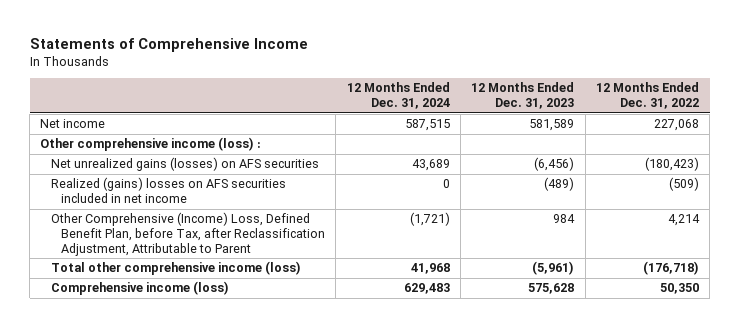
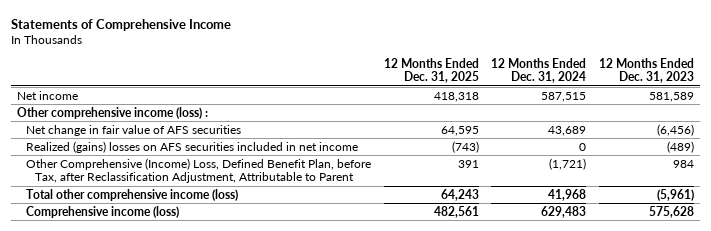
- | 12 Months Ended Dec. 31, 2024 | 12 Months Ended Dec. 31, 2023 | 12 Months Ended Dec. 31, 2022
+ | 12 Months Ended Dec. 31, 2025 | 12 Months Ended Dec. 31, 2024 | 12 Months Ended Dec. 31, 2023
- Net unrealized gains (losses) on AFS securities | 43,689 | (6,456) | (180,423)
+ Net change in fair value of AFS securities | 64,595 | 43,689 | (6,456)

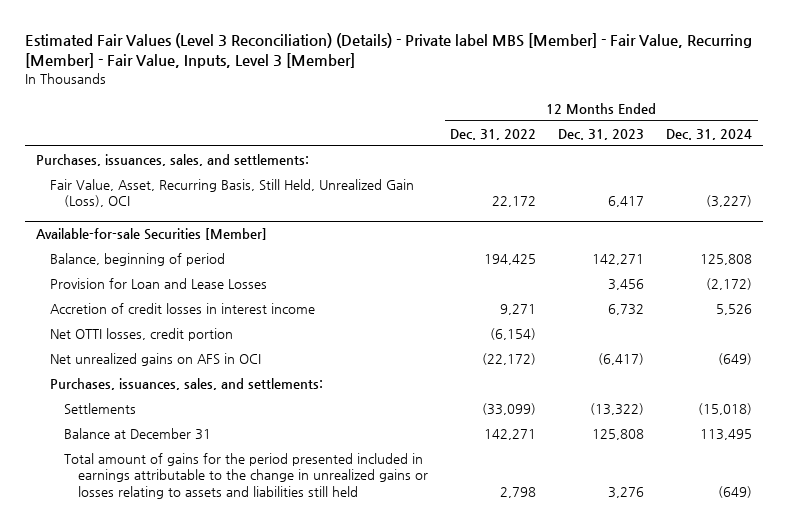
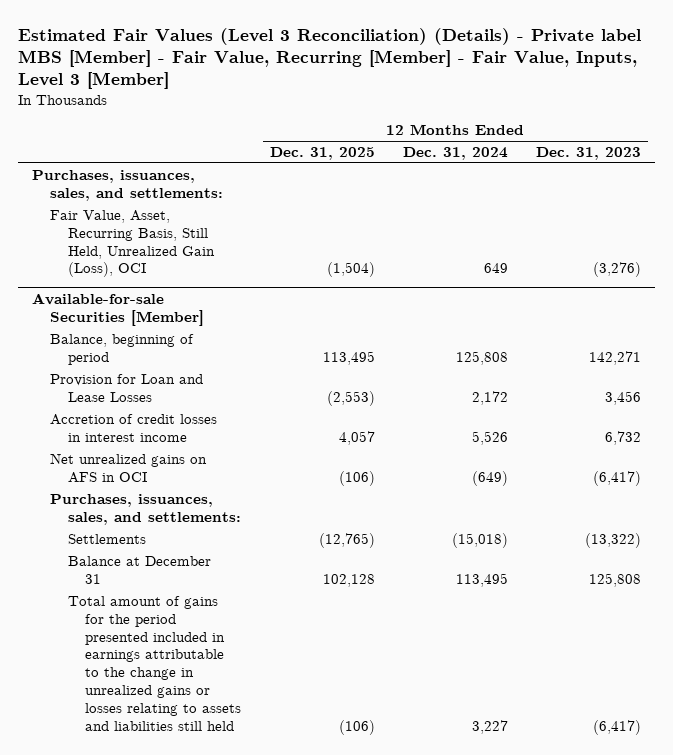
- | 12 Months Ended Dec. 31, 2022 | 12 Months Ended Dec. 31, 2023 | 12 Months Ended Dec. 31, 2024
+ | 12 Months Ended Dec. 31, 2025 | 12 Months Ended Dec. 31, 2024 | 12 Months Ended Dec. 31, 2023
- Fair Value, Asset, Recurring Basis, Still Held, Unrealized Gain (Loss), OCI | 22,172 | 6,417 | (3,227)
+ Fair Value, Asset, Recurring Basis, Still Held, Unrealized Gain (Loss), OCI | (1,504) | 649 | (3,276)
@ Available-for-sale Securities [Member]
- Provision for Loan and Lease Losses | | 3,456 | (2,172)
+ Provision for Loan and Lease Losses | (2,553) | 2,172 | 3,456
- Net OTTI losses, credit portion | (6,154) | |
- Total amount of gains for the period presented included in earnings attributable to the change in unrealized gains or losses relating to assets and liabilities still held | 2,798 | 3,276 | (649)
+ Total amount of gains for the period presented included in earnings attributable to the change in unrealized gains or losses relating to assets and liabilities still held | (106) | 3,227 | (6,417)

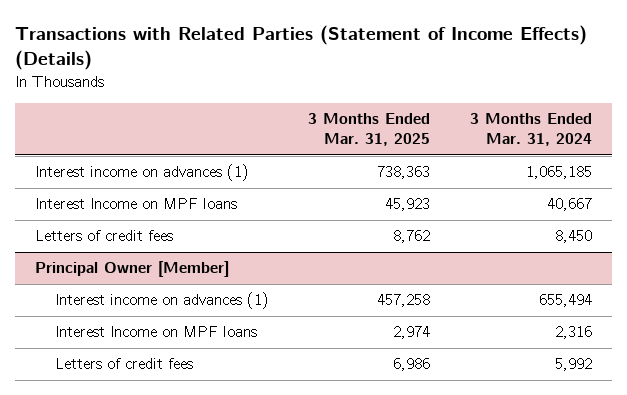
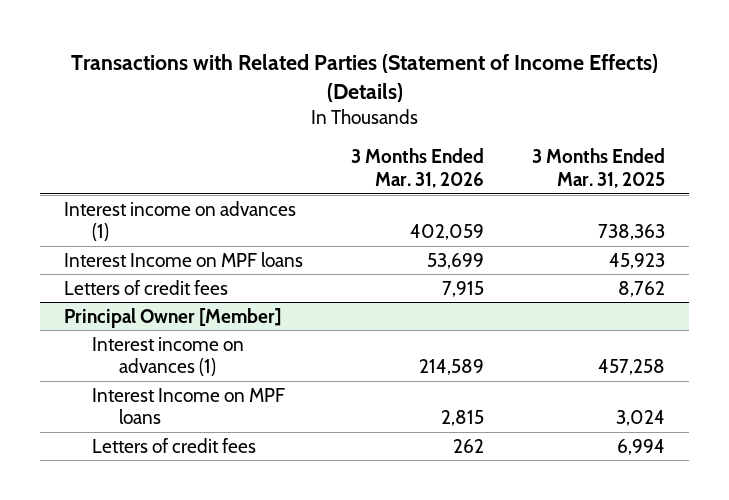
- | 3 Months Ended Mar. 31, 2025 | 3 Months Ended Mar. 31, 2024
+ | 3 Months Ended Mar. 31, 2026 | 3 Months Ended Mar. 31, 2025
@ Principal Owner [Member]
- Interest Income on MPF loans | 2,974 | 2,316
- Letters of credit fees | 6,986 | 5,992
+ Interest Income on MPF loans | 2,815 | 3,024
+ Letters of credit fees | 262 | 6,994

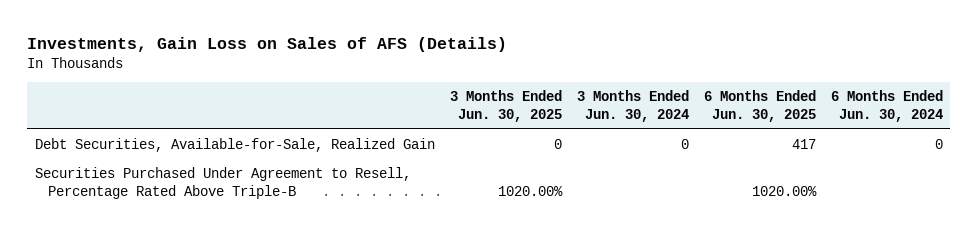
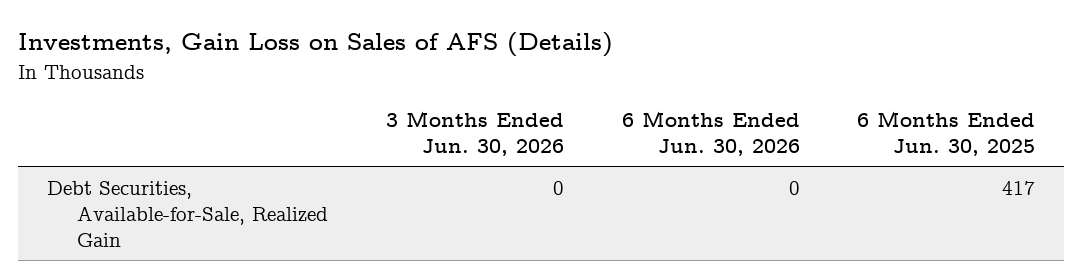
- | 3 Months Ended Jun. 30, 2025 | 3 Months Ended Jun. 30, 2024 | 6 Months Ended Jun. 30, 2025 | 6 Months Ended Jun. 30, 2024
+ | 3 Months Ended Jun. 30, 2026 | 6 Months Ended Jun. 30, 2026 | 6 Months Ended Jun. 30, 2025
- Securities Purchased Under Agreement to Resell, Percentage Rated Above Triple-B | 1020.00% | | 1020.00% |

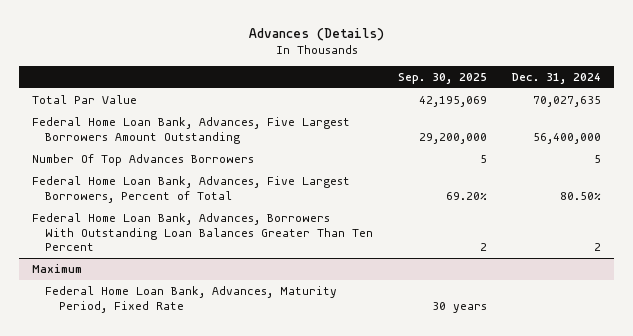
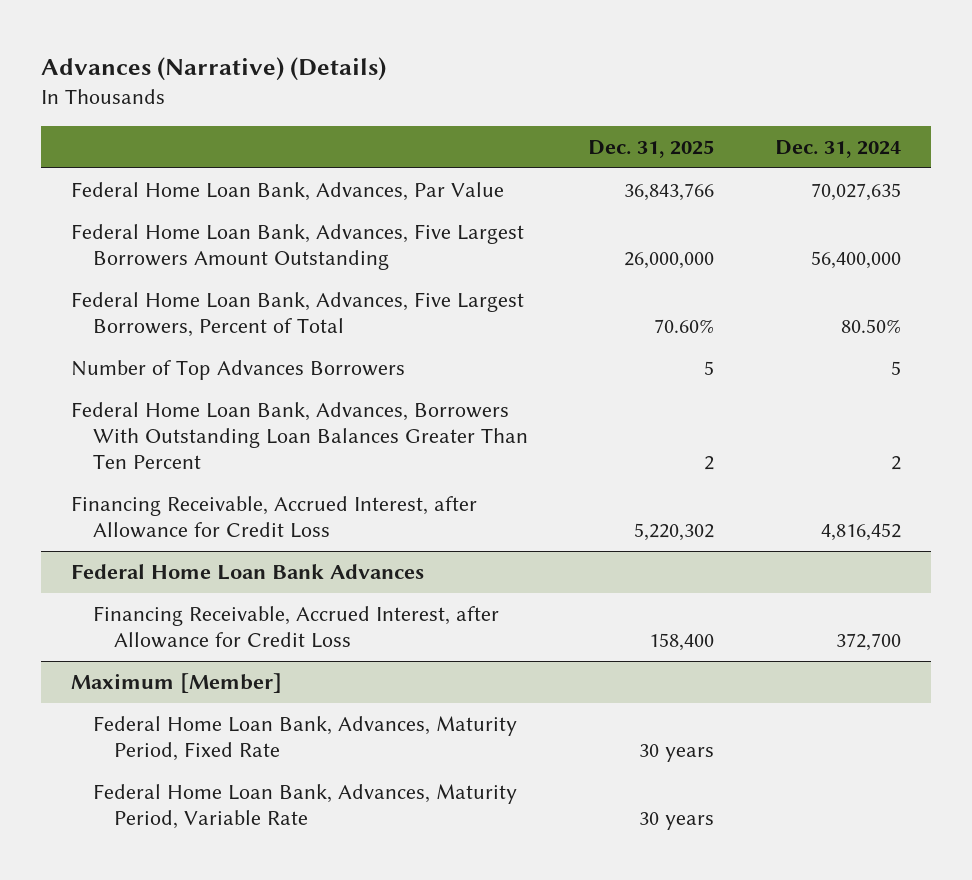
- Advances (Details)
+ Advances (Narrative) (Details)
- | Sep. 30, 2025 | Dec. 31, 2024
+ | Dec. 31, 2025 | Dec. 31, 2024
- Total Par Value | 42,195,069 | 70,027,635
+ Federal Home Loan Bank, Advances, Par Value | 36,843,766 | 70,027,635
- Number Of Top Advances Borrowers | 5 | 5
+ Number of Top Advances Borrowers | 5 | 5
- Maximum
+ Financing Receivable, Accrued Interest, after Allowance for Credit Loss | 5,220,302 | 4,816,452
+ Federal Home Loan Bank Advances
+ Financing Receivable, Accrued Interest, after Allowance for Credit Loss | 158,400 | 372,700
+ Maximum [Member]
+ Federal Home Loan Bank, Advances, Maturity Period, Variable Rate | 30 years |

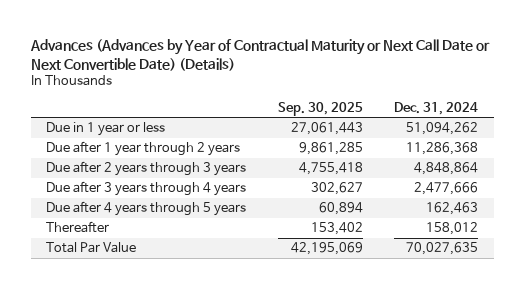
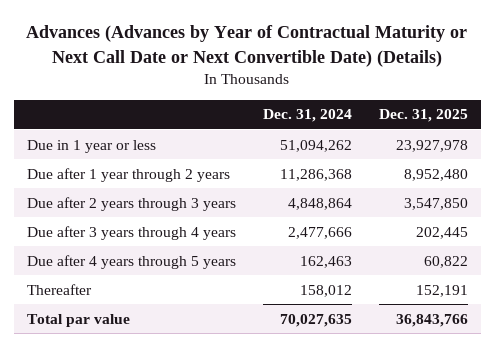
- | Sep. 30, 2025 | Dec. 31, 2024
+ | Dec. 31, 2024 | Dec. 31, 2025
- Total Par Value | 42,195,069 | 70,027,635
+ Total par value | 70,027,635 | 36,843,766

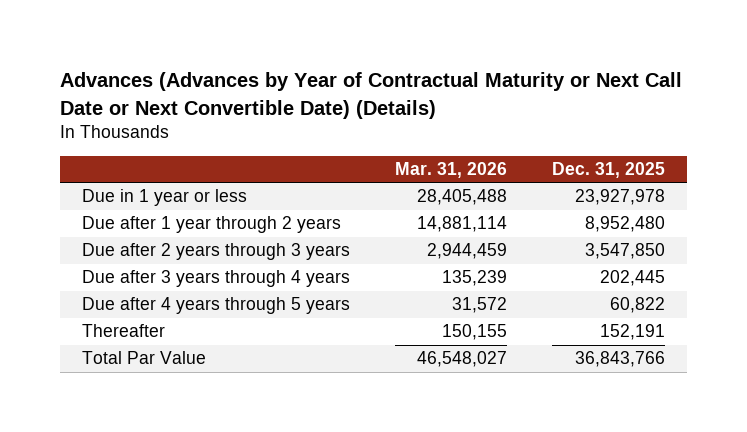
- | Dec. 31, 2024 | Dec. 31, 2025
+ | Mar. 31, 2026 | Dec. 31, 2025
- Total par value | 70,027,635 | 36,843,766
+ Total Par Value | 46,548,027 | 36,843,766

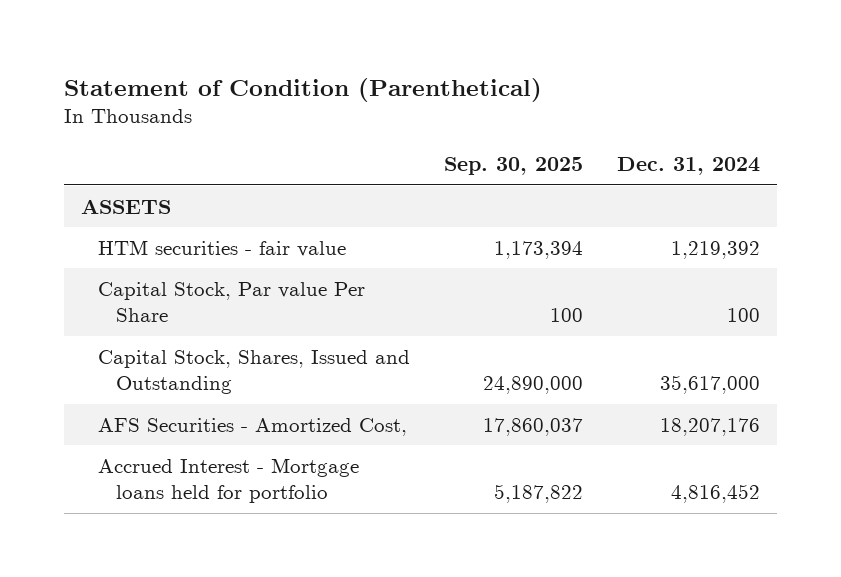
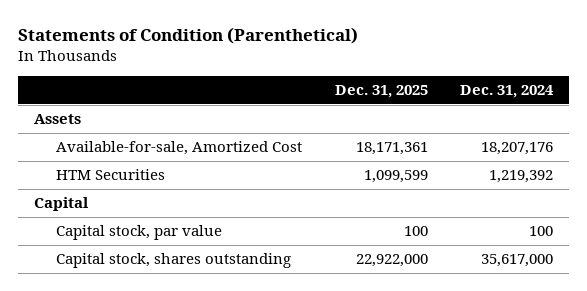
- Statement of Condition (Parenthetical)
+ Statements of Condition (Parenthetical)
- | Sep. 30, 2025 | Dec. 31, 2024
+ | Dec. 31, 2025 | Dec. 31, 2024
- ASSETS
- HTM securities - fair value | 1,173,394 | 1,219,392
- Capital Stock, Par value Per Share | 100 | 100
- Capital Stock, Shares, Issued and Outstanding | 24,890,000 | 35,617,000
- AFS Securities - Amortized Cost, | 17,860,037 | 18,207,176
- Accrued Interest - Mortgage loans held for portfolio | 5,187,822 | 4,816,452
+ Assets
+ Available-for-sale, Amortized Cost | 18,171,361 | 18,207,176
+ HTM Securities | 1,099,599 | 1,219,392
+ Capital
+ Capital stock, par value | 100 | 100
+ Capital stock, shares outstanding | 22,922,000 | 35,617,000

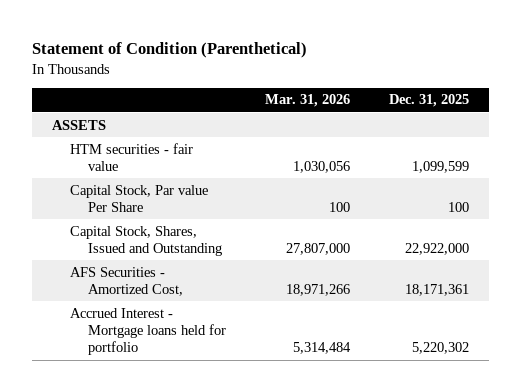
- Statements of Condition (Parenthetical)
+ Statement of Condition (Parenthetical)
- | Dec. 31, 2025 | Dec. 31, 2024
+ | Mar. 31, 2026 | Dec. 31, 2025
- Assets
- Available-for-sale, Amortized Cost | 18,171,361 | 18,207,176
- HTM Securities | 1,099,599 | 1,219,392
- Capital
- Capital stock, par value | 100 | 100
- Capital stock, shares outstanding | 22,922,000 | 35,617,000
+ ASSETS
+ HTM securities - fair value | 1,030,056 | 1,099,599
+ Capital Stock, Par value Per Share | 100 | 100
+ Capital Stock, Shares, Issued and Outstanding | 27,807,000 | 22,922,000
+ AFS Securities - Amortized Cost, | 18,971,266 | 18,171,361
+ Accrued Interest - Mortgage loans held for portfolio | 5,314,484 | 5,220,302

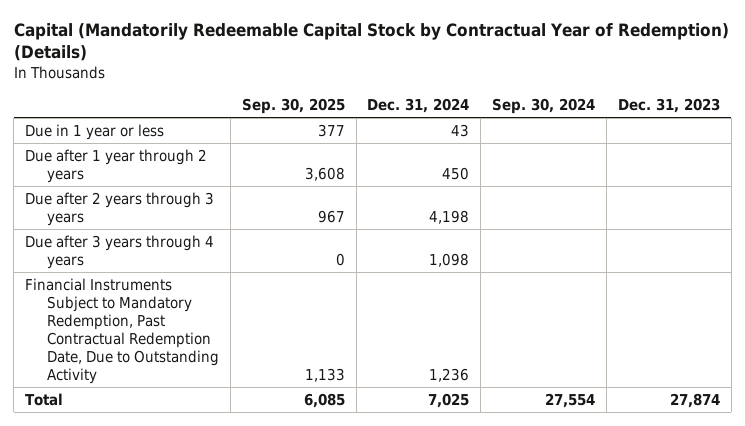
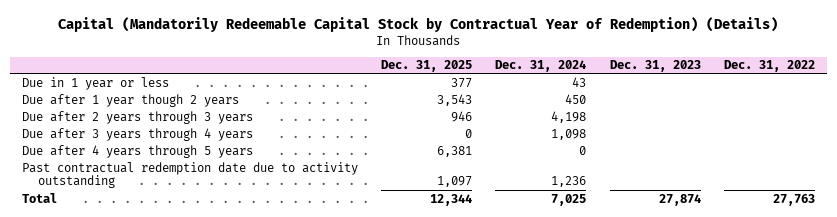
- | Sep. 30, 2025 | Dec. 31, 2024 | Sep. 30, 2024 | Dec. 31, 2023
+ | Dec. 31, 2025 | Dec. 31, 2024 | Dec. 31, 2023 | Dec. 31, 2022
- Due after 1 year through 2 years | 3,608 | 450 | |
+ Due after 1 year though 2 years | 3,543 | 450 | |
- Financial Instruments Subject to Mandatory Redemption, Past Contractual Redemption Date, Due to Outstanding Activity | 1,133 | 1,236 | |
+ Due after 4 years through 5 years | 6,381 | 0 | |
+ Past contractual redemption date due to activity outstanding | 1,097 | 1,236 | |

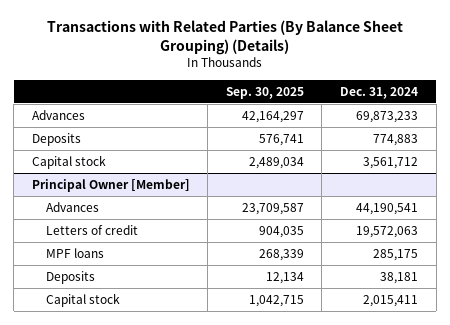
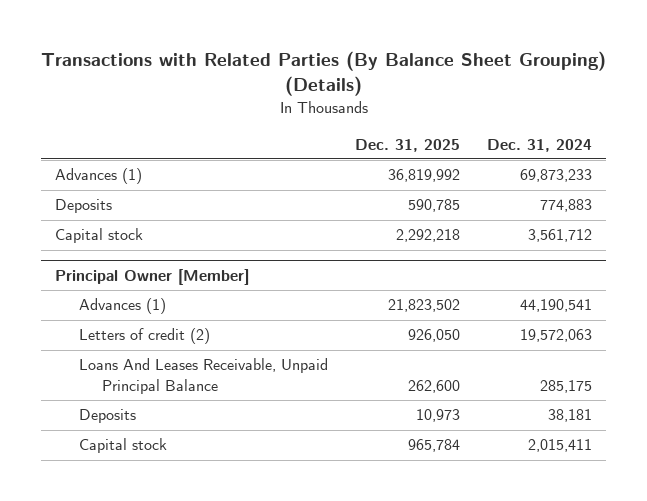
- | Sep. 30, 2025 | Dec. 31, 2024
+ | Dec. 31, 2025 | Dec. 31, 2024
- Advances | 42,164,297 | 69,873,233
+ Advances (1) | 36,819,992 | 69,873,233
@ Principal Owner [Member]
- Advances | 23,709,587 | 44,190,541
- Letters of credit | 904,035 | 19,572,063
- MPF loans | 268,339 | 285,175
+ Advances (1) | 21,823,502 | 44,190,541
+ Letters of credit (2) | 926,050 | 19,572,063
+ Loans And Leases Receivable, Unpaid Principal Balance | 262,600 | 285,175

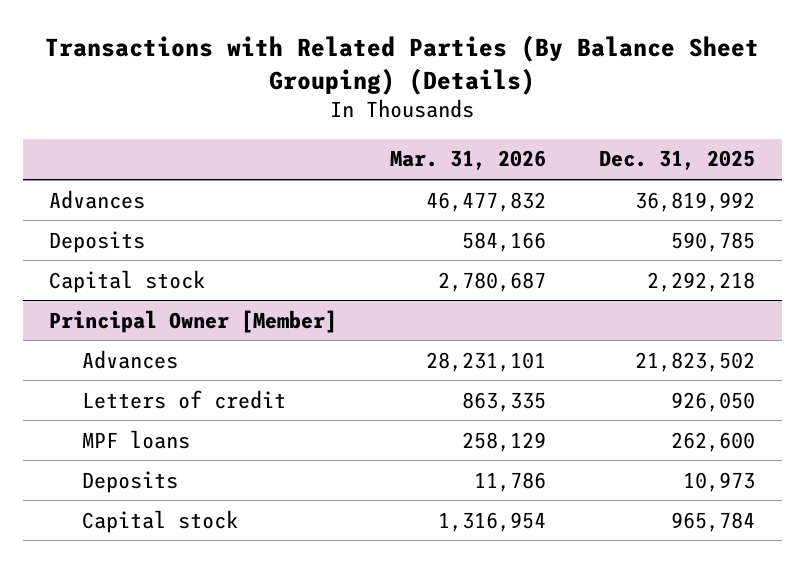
- | Dec. 31, 2025 | Dec. 31, 2024
+ | Mar. 31, 2026 | Dec. 31, 2025
- Advances (1) | 36,819,992 | 69,873,233
+ Advances | 46,477,832 | 36,819,992
@ Principal Owner [Member]
- Advances (1) | 21,823,502 | 44,190,541
- Letters of credit (2) | 926,050 | 19,572,063
- Loans And Leases Receivable, Unpaid Principal Balance | 262,600 | 285,175
+ Advances | 28,231,101 | 21,823,502
+ Letters of credit | 863,335 | 926,050
+ MPF loans | 258,129 | 262,600

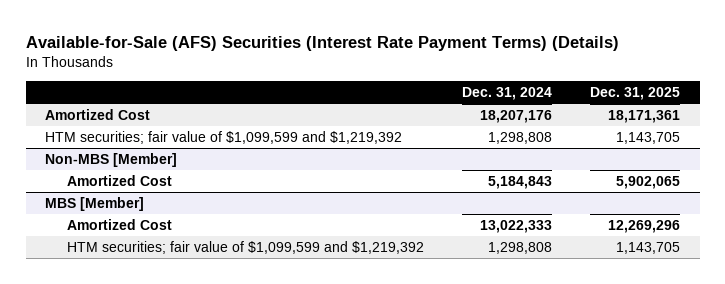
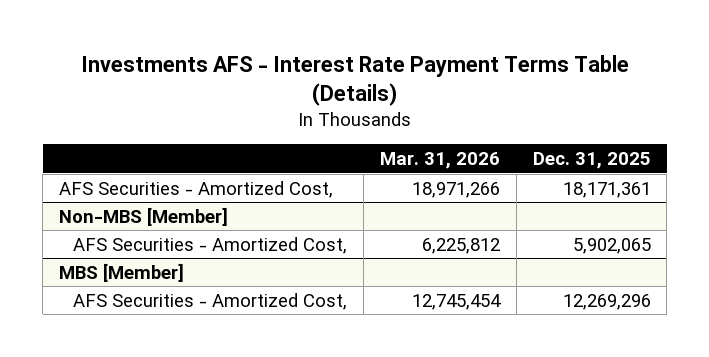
- Available-for-Sale (AFS) Securities (Interest Rate Payment Terms) (Details)
+ Investments AFS - Interest Rate Payment Terms Table (Details)
- | Dec. 31, 2024 | Dec. 31, 2025
+ | Mar. 31, 2026 | Dec. 31, 2025
- Amortized Cost | 18,207,176 | 18,171,361
- HTM securities; fair value of $1,099,599 and $1,219,392 | 1,298,808 | 1,143,705
+ AFS Securities - Amortized Cost, | 18,971,266 | 18,171,361
@ Non-MBS [Member]
- Amortized Cost | 5,184,843 | 5,902,065
+ AFS Securities - Amortized Cost, | 6,225,812 | 5,902,065
@ MBS [Member]
- Amortized Cost | 13,022,333 | 12,269,296
- HTM securities; fair value of $1,099,599 and $1,219,392 | 1,298,808 | 1,143,705
+ AFS Securities - Amortized Cost, | 12,745,454 | 12,269,296

